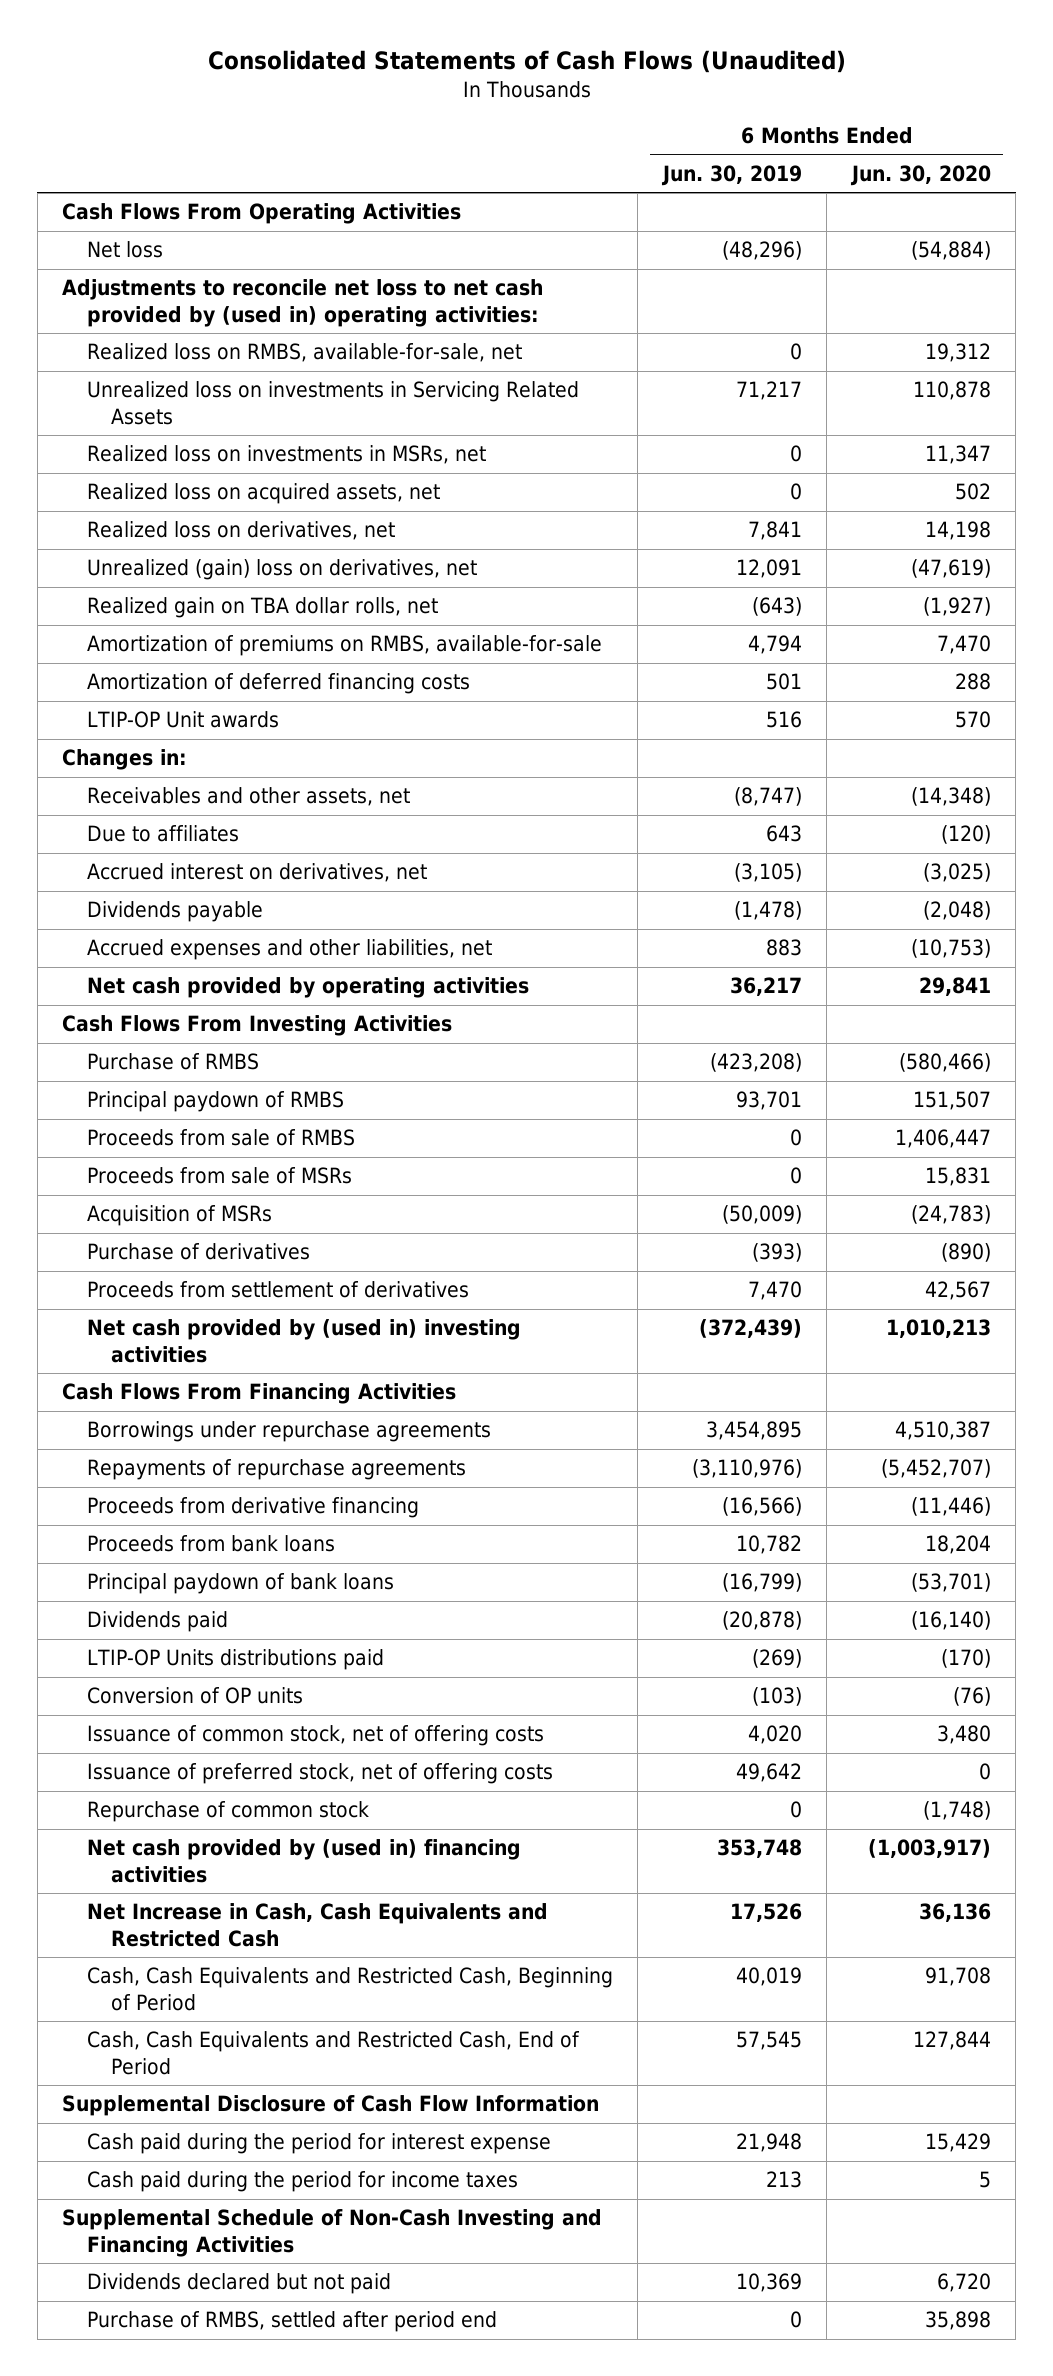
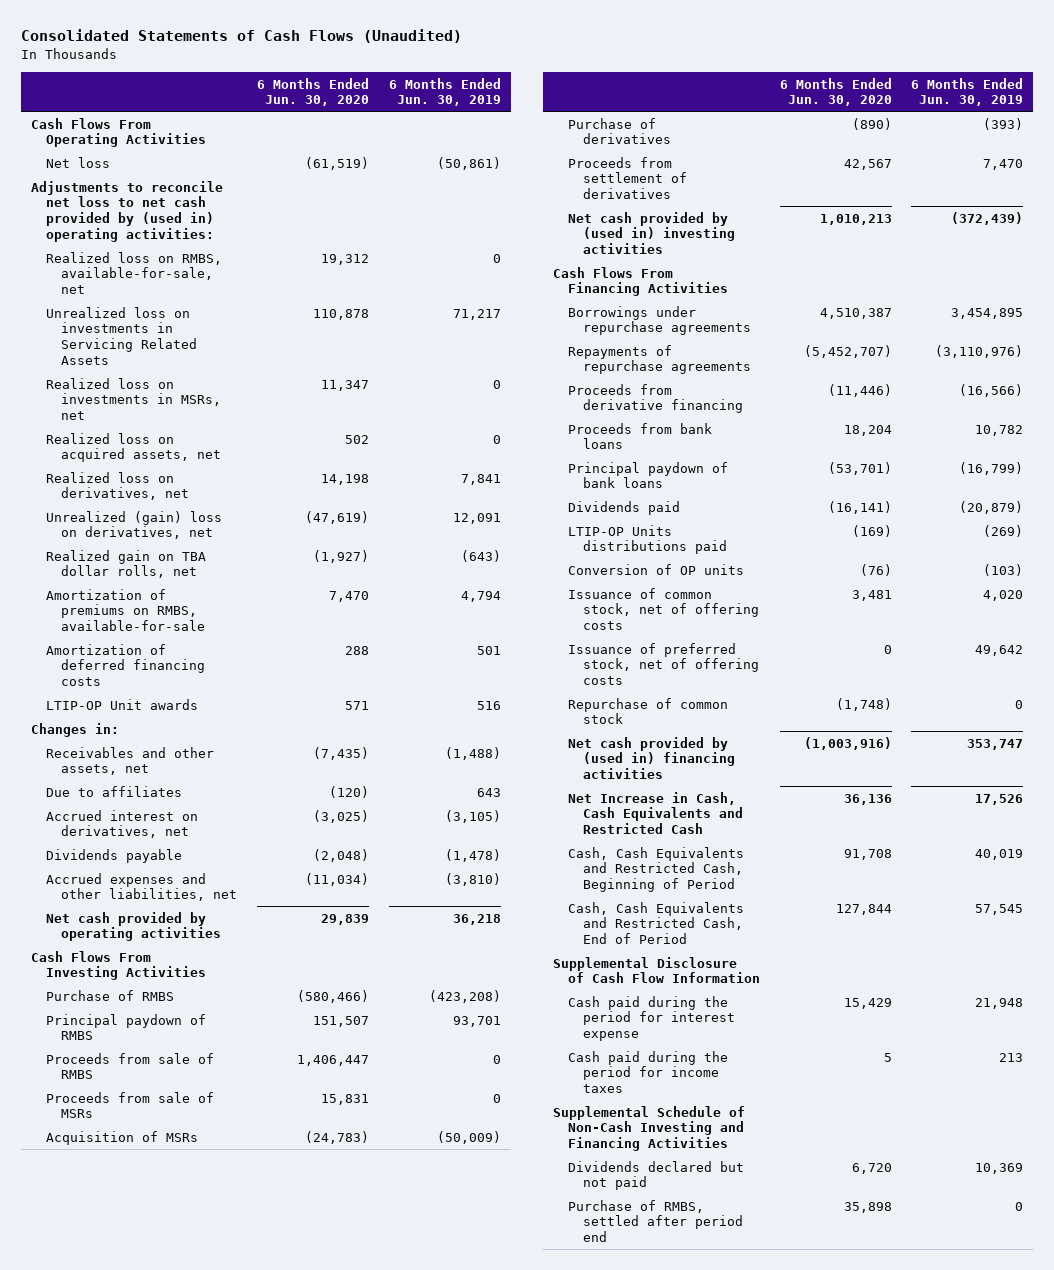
- | 6 Months Ended Jun. 30, 2019 | 6 Months Ended Jun. 30, 2020
+ | 6 Months Ended Jun. 30, 2020 | 6 Months Ended Jun. 30, 2019
- Net loss | (48,296) | (54,884)
+ Net loss | (61,519) | (50,861)
- LTIP-OP Unit awards | 516 | 570
+ LTIP-OP Unit awards | 571 | 516
- Receivables and other assets, net | (8,747) | (14,348)
+ Receivables and other assets, net | (7,435) | (1,488)
- Accrued expenses and other liabilities, net | 883 | (10,753)
- Net cash provided by operating activities | 36,217 | 29,841
+ Accrued expenses and other liabilities, net | (11,034) | (3,810)
+ Net cash provided by operating activities | 29,839 | 36,218
- Dividends paid | (20,878) | (16,140)
- LTIP-OP Units distributions paid | (269) | (170)
+ Dividends paid | (16,141) | (20,879)
+ LTIP-OP Units distributions paid | (169) | (269)
- Issuance of common stock, net of offering costs | 4,020 | 3,480
+ Issuance of common stock, net of offering costs | 3,481 | 4,020
- Net cash provided by (used in) financing activities | 353,748 | (1,003,917)
+ Net cash provided by (used in) financing activities | (1,003,916) | 353,747

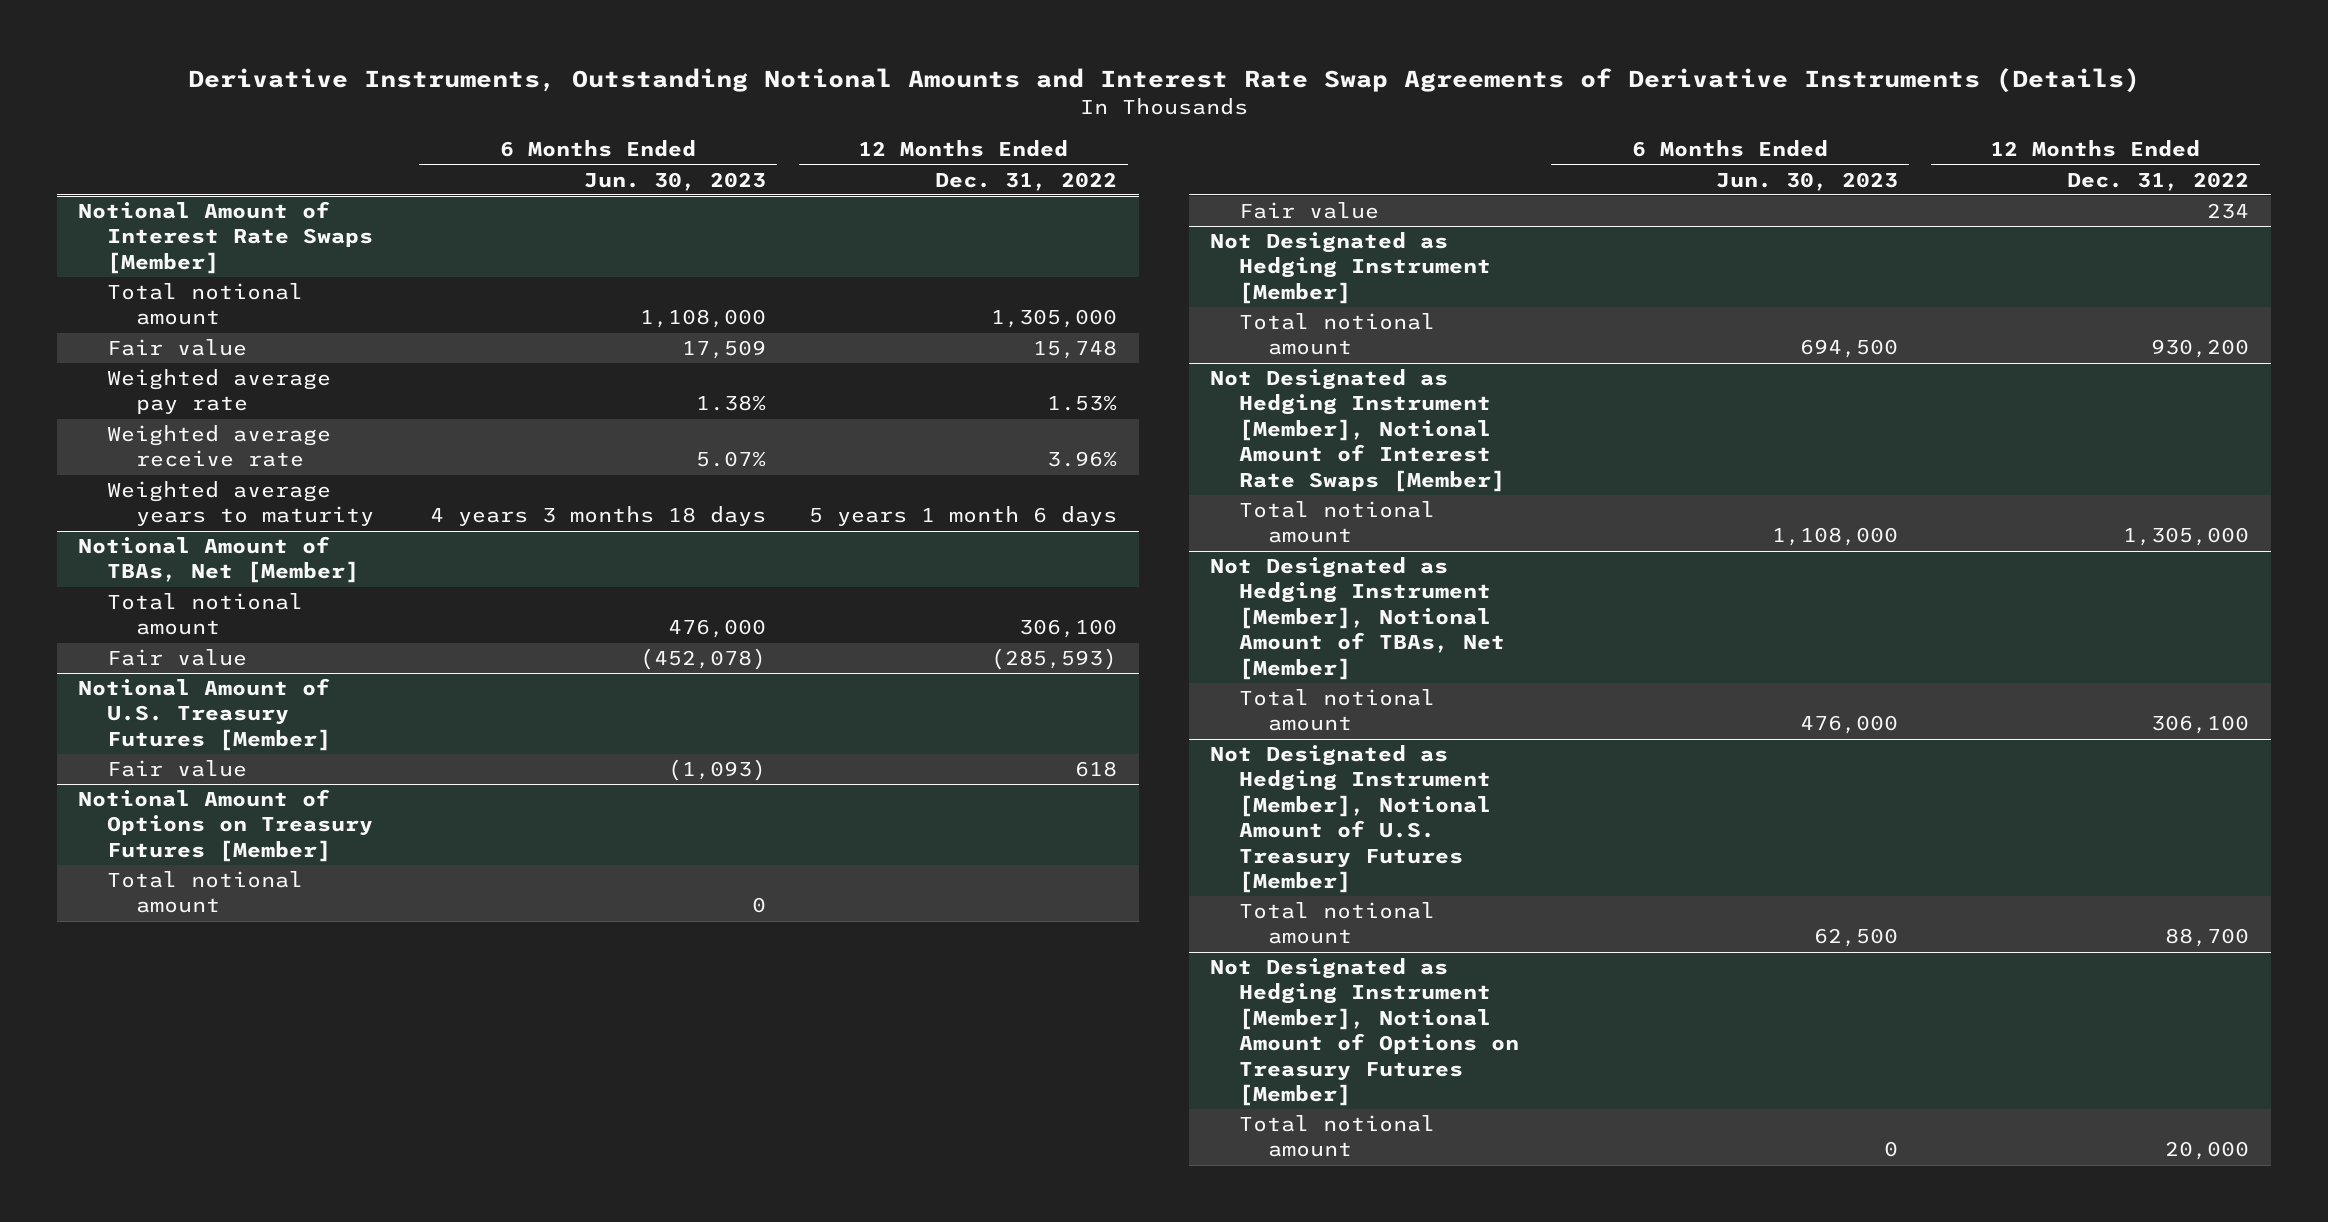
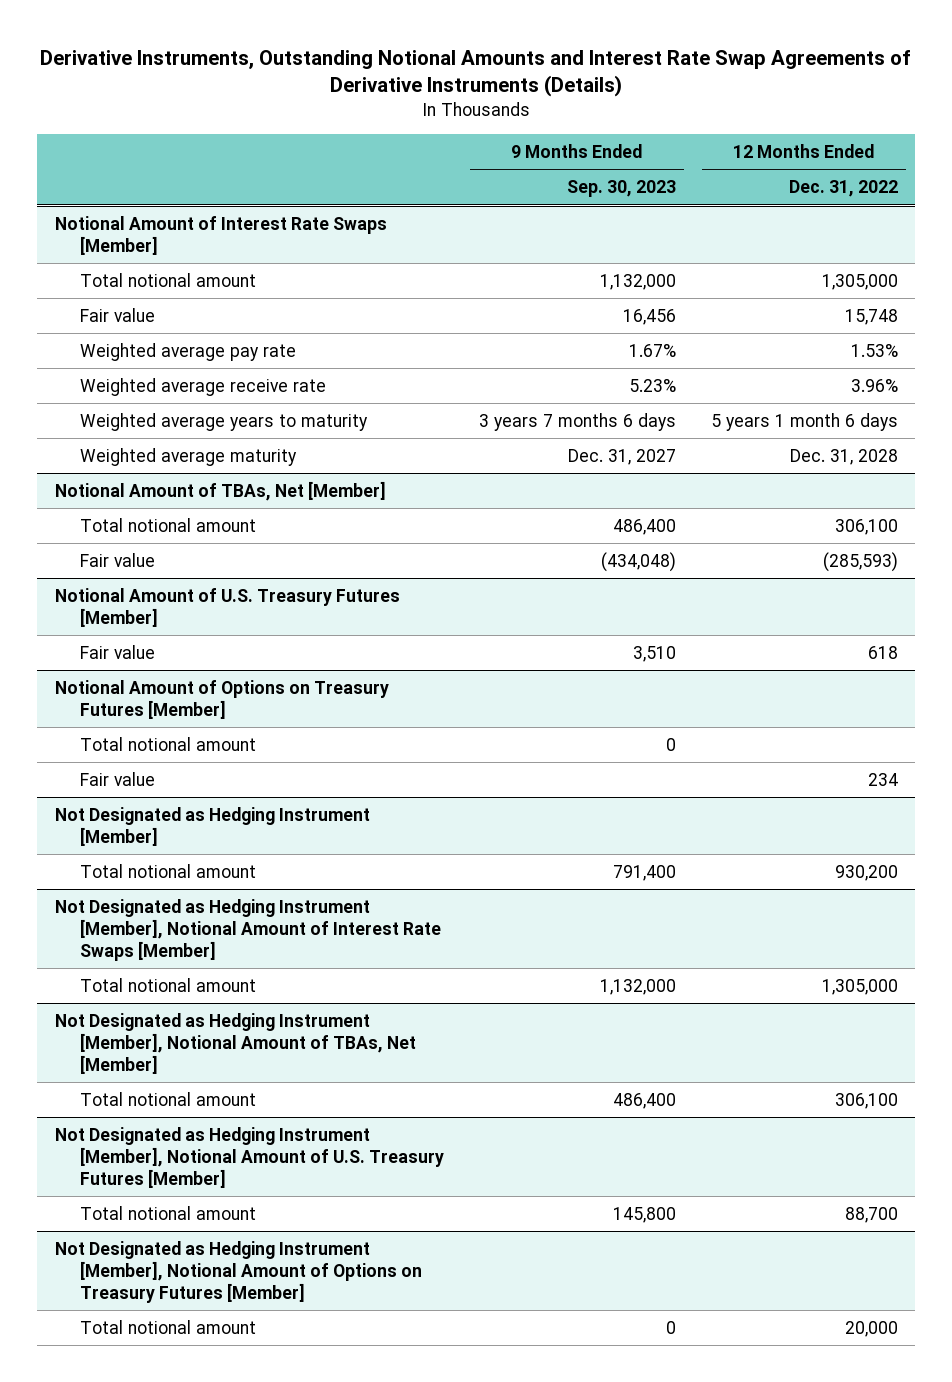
- | 6 Months Ended Jun. 30, 2023 | 12 Months Ended Dec. 31, 2022
+ | 9 Months Ended Sep. 30, 2023 | 12 Months Ended Dec. 31, 2022
@ Notional Amount of Interest Rate Swaps [Member]
+ Weighted average maturity | Dec. 31, 2027 | Dec. 31, 2028

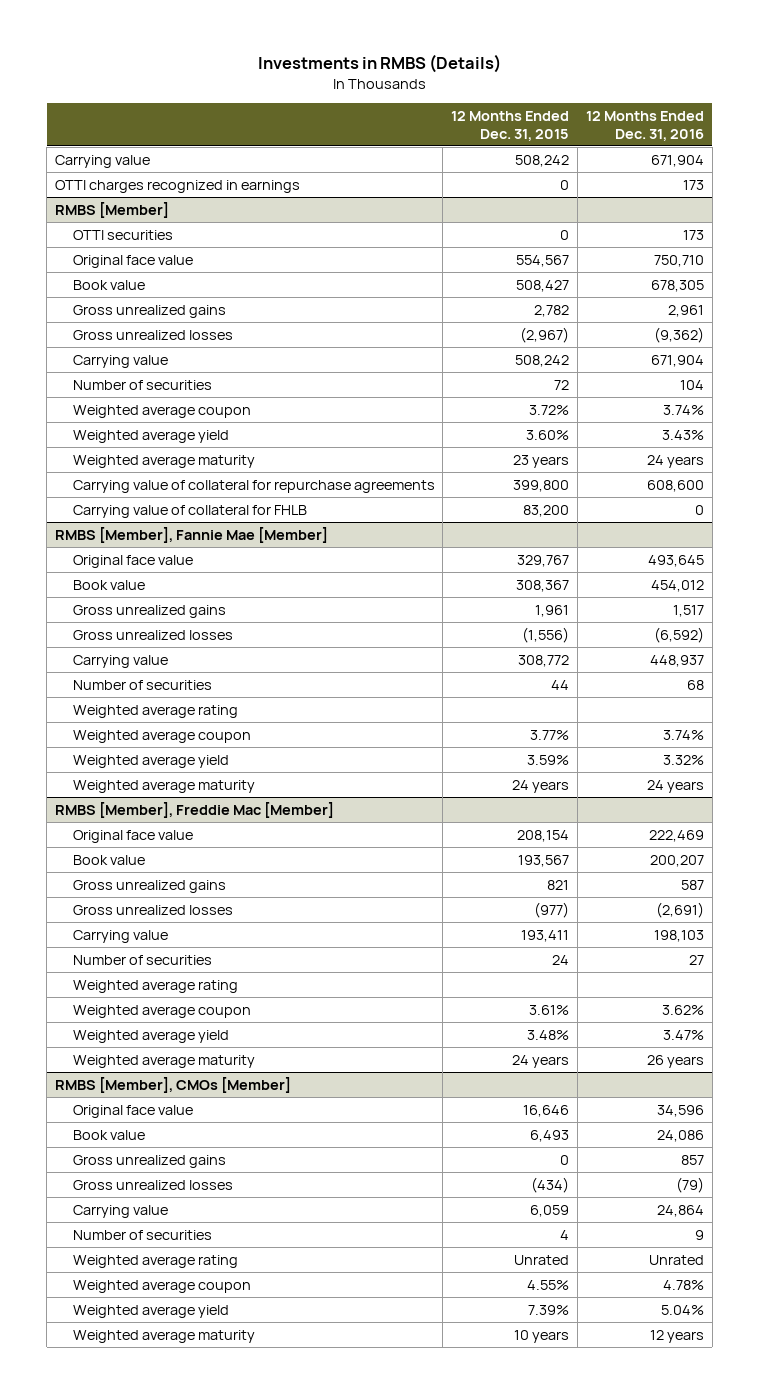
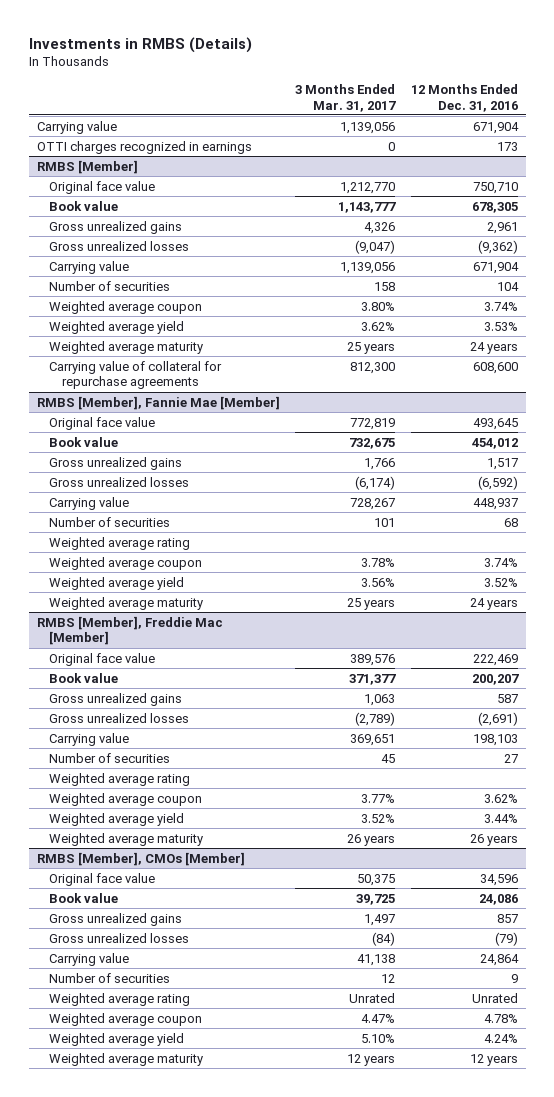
- | 12 Months Ended Dec. 31, 2015 | 12 Months Ended Dec. 31, 2016
+ | 3 Months Ended Mar. 31, 2017 | 12 Months Ended Dec. 31, 2016
@ RMBS [Member]
- OTTI securities | 0 | 173
- Weighted average yield | 3.60% | 3.43%
+ Weighted average yield | 3.62% | 3.53%
- Carrying value of collateral for FHLB | 83,200 | 0
@ RMBS [Member], Fannie Mae [Member]
- Weighted average yield | 3.59% | 3.32%
+ Weighted average yield | 3.56% | 3.52%
@ RMBS [Member], Freddie Mac [Member]
- Weighted average yield | 3.48% | 3.47%
+ Weighted average yield | 3.52% | 3.44%
@ RMBS [Member], CMOs [Member]
- Weighted average yield | 7.39% | 5.04%
+ Weighted average yield | 5.10% | 4.24%

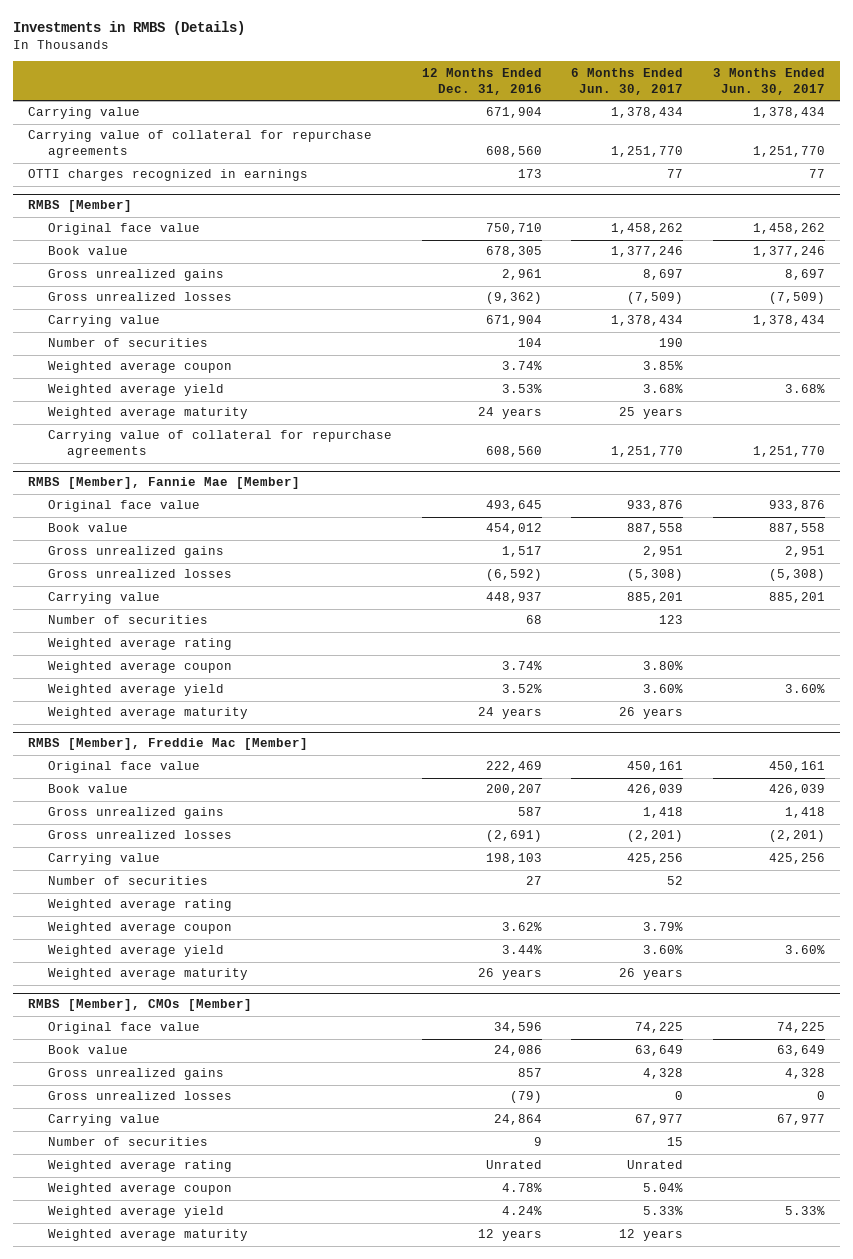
- | 3 Months Ended Mar. 31, 2017 | 12 Months Ended Dec. 31, 2016
+ | 12 Months Ended Dec. 31, 2016 | 6 Months Ended Jun. 30, 2017 | 3 Months Ended Jun. 30, 2017
+ Carrying value of collateral for repurchase agreements | 608,560 | 1,251,770 | 1,251,770
@ RMBS [Member]
- Carrying value of collateral for repurchase agreements | 812,300 | 608,600
+ Carrying value of collateral for repurchase agreements | 608,560 | 1,251,770 | 1,251,770

